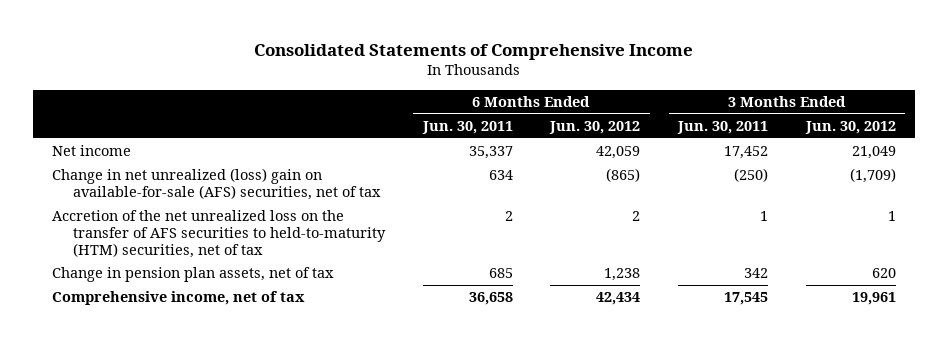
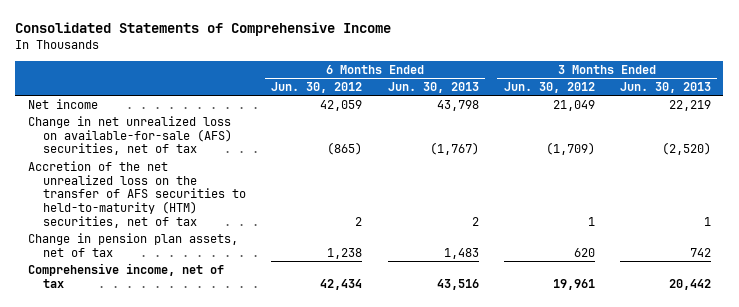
- | 6 Months Ended Jun. 30, 2011 | 6 Months Ended Jun. 30, 2012 | 3 Months Ended Jun. 30, 2011 | 3 Months Ended Jun. 30, 2012
+ | 6 Months Ended Jun. 30, 2012 | 6 Months Ended Jun. 30, 2013 | 3 Months Ended Jun. 30, 2012 | 3 Months Ended Jun. 30, 2013
- Change in net unrealized (loss) gain on available-for-sale (AFS) securities, net of tax | 634 | (865) | (250) | (1,709)
+ Change in net unrealized loss on available-for-sale (AFS) securities, net of tax | (865) | (1,767) | (1,709) | (2,520)

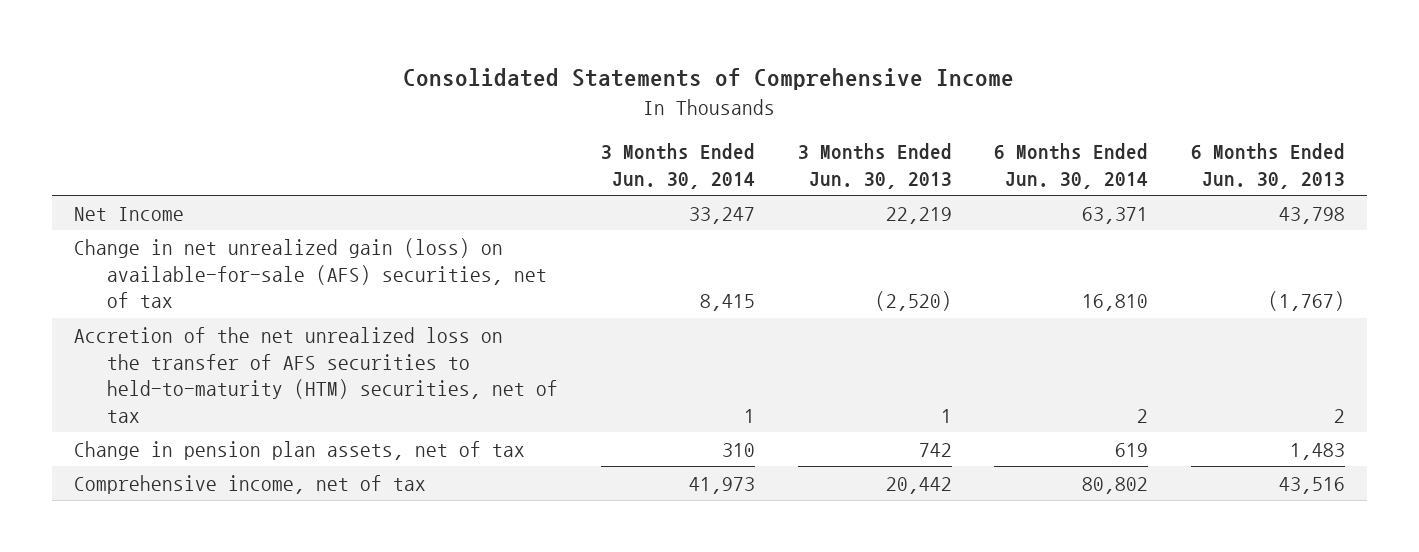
- | 6 Months Ended Jun. 30, 2012 | 6 Months Ended Jun. 30, 2013 | 3 Months Ended Jun. 30, 2012 | 3 Months Ended Jun. 30, 2013
+ | 3 Months Ended Jun. 30, 2014 | 3 Months Ended Jun. 30, 2013 | 6 Months Ended Jun. 30, 2014 | 6 Months Ended Jun. 30, 2013
- Net income | 42,059 | 43,798 | 21,049 | 22,219
- Change in net unrealized loss on available-for-sale (AFS) securities, net of tax | (865) | (1,767) | (1,709) | (2,520)
+ Net Income | 33,247 | 22,219 | 63,371 | 43,798
+ Change in net unrealized gain (loss) on available-for-sale (AFS) securities, net of tax | 8,415 | (2,520) | 16,810 | (1,767)

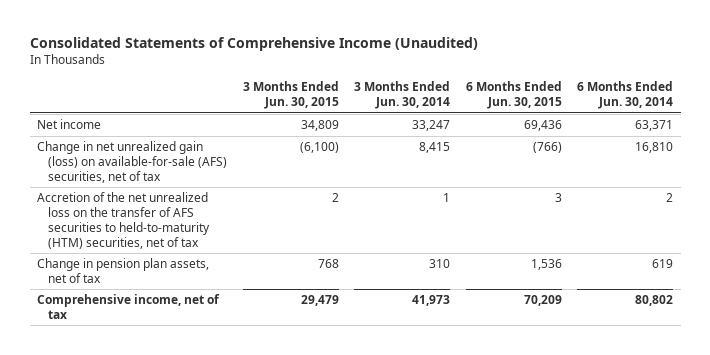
- Consolidated Statements of Comprehensive Income
+ Consolidated Statements of Comprehensive Income (Unaudited)
- | 3 Months Ended Jun. 30, 2014 | 3 Months Ended Jun. 30, 2013 | 6 Months Ended Jun. 30, 2014 | 6 Months Ended Jun. 30, 2013
+ | 3 Months Ended Jun. 30, 2015 | 3 Months Ended Jun. 30, 2014 | 6 Months Ended Jun. 30, 2015 | 6 Months Ended Jun. 30, 2014
- Net Income | 33,247 | 22,219 | 63,371 | 43,798
+ Net income | 34,809 | 33,247 | 69,436 | 63,371

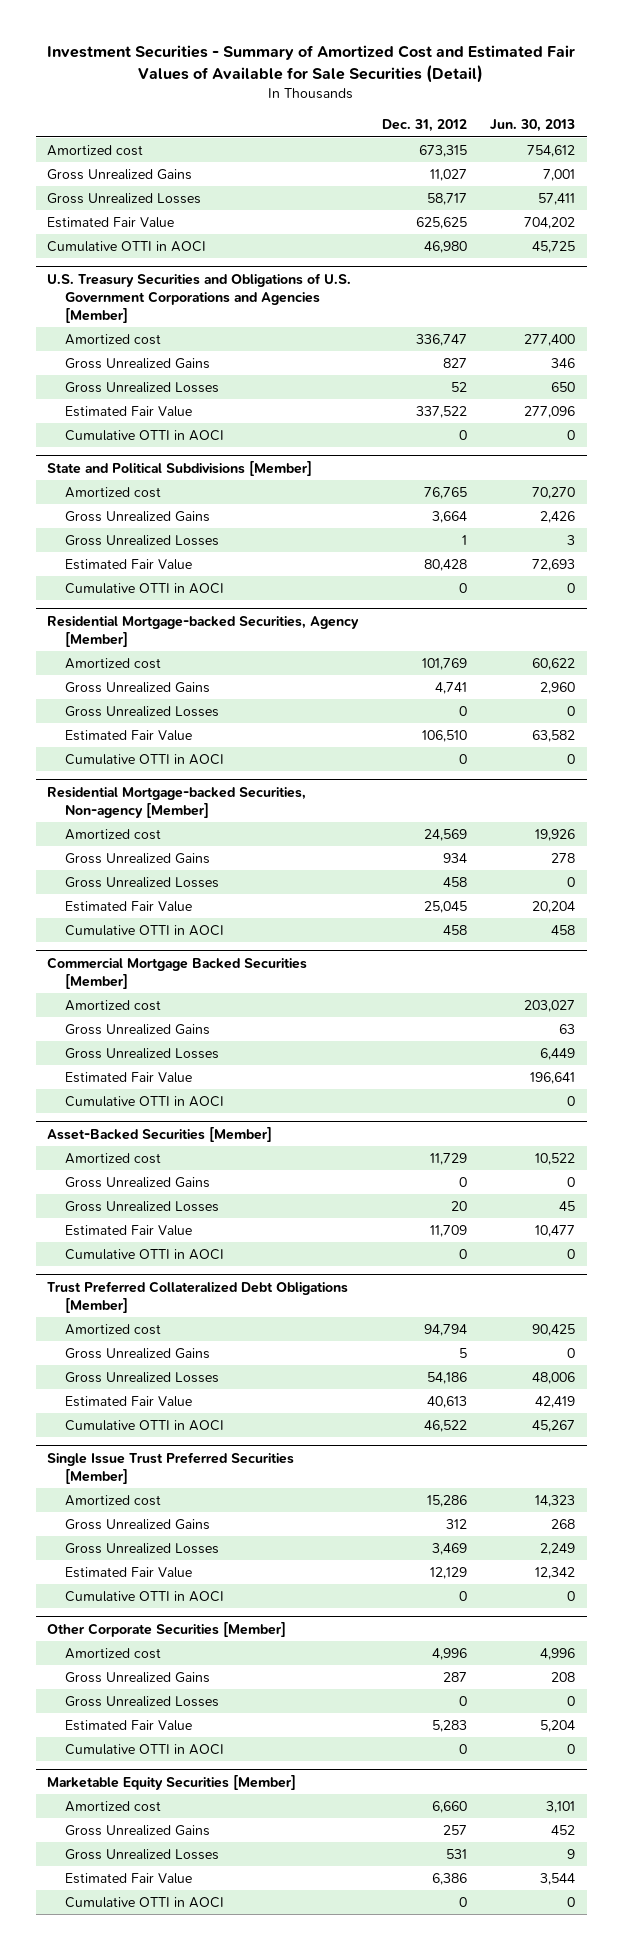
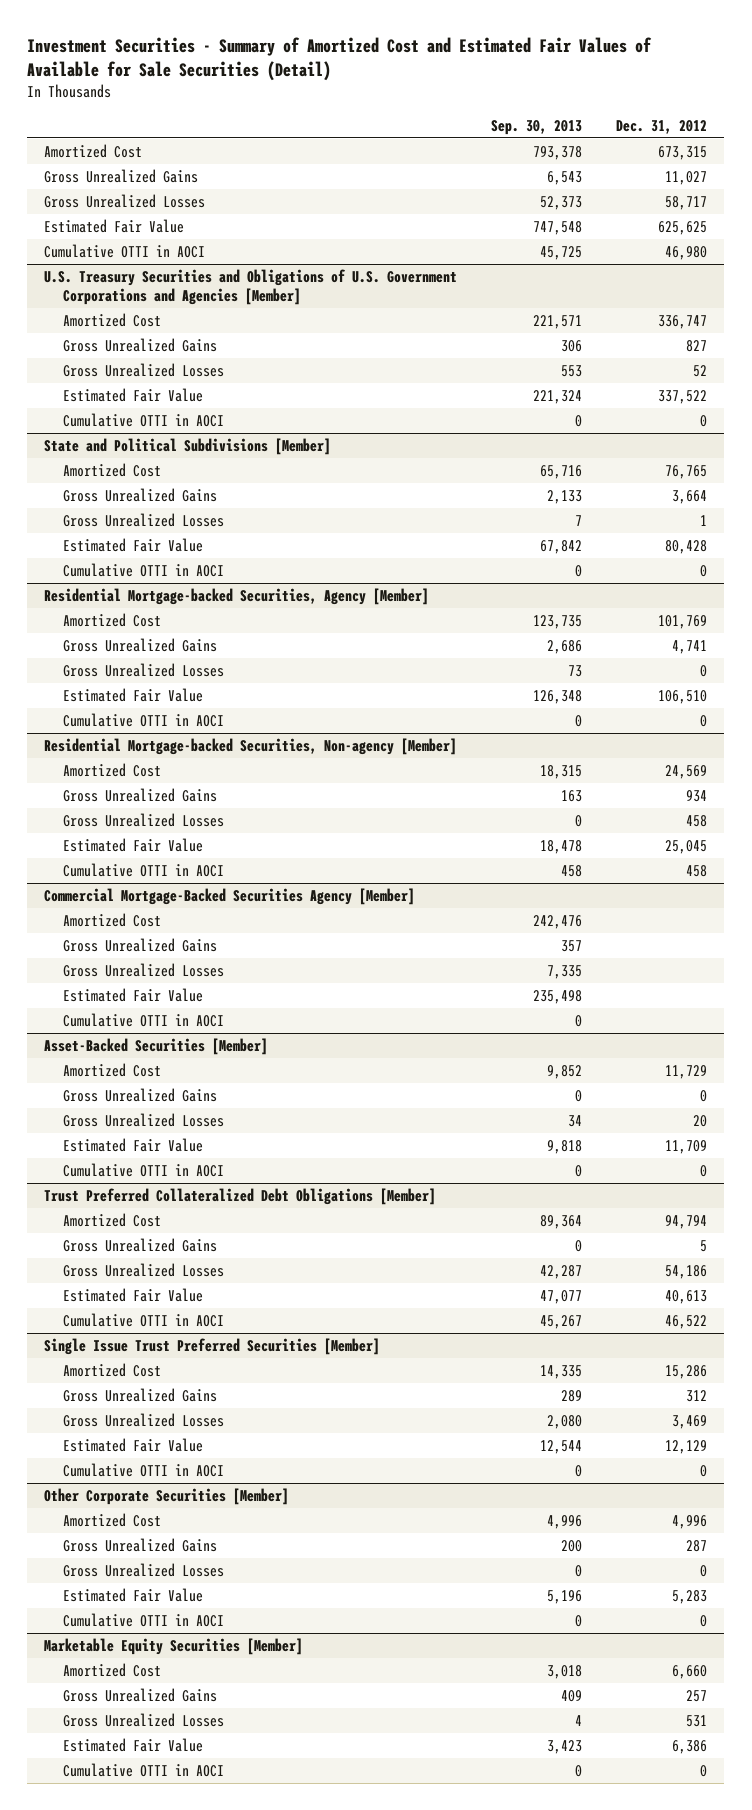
- | Dec. 31, 2012 | Jun. 30, 2013
+ | Sep. 30, 2013 | Dec. 31, 2012
- Amortized cost | 673,315 | 754,612
+ Amortized Cost | 793,378 | 673,315
@ U.S. Treasury Securities and Obligations of U.S. Government Corporations and Agencies [Member]
- Amortized cost | 336,747 | 277,400
+ Amortized Cost | 221,571 | 336,747
@ State and Political Subdivisions [Member]
- Amortized cost | 76,765 | 70,270
+ Amortized Cost | 65,716 | 76,765
@ Residential Mortgage-backed Securities, Agency [Member]
- Amortized cost | 101,769 | 60,622
+ Amortized Cost | 123,735 | 101,769
@ Residential Mortgage-backed Securities, Non-agency [Member]
- Amortized cost | 24,569 | 19,926
+ Amortized Cost | 18,315 | 24,569
- Commercial Mortgage Backed Securities [Member]
- Amortized cost | | 203,027
+ Commercial Mortgage-Backed Securities Agency [Member]
+ Amortized Cost | 242,476 |
@ Asset-Backed Securities [Member]
- Amortized cost | 11,729 | 10,522
+ Amortized Cost | 9,852 | 11,729
@ Trust Preferred Collateralized Debt Obligations [Member]
- Amortized cost | 94,794 | 90,425
+ Amortized Cost | 89,364 | 94,794
@ Single Issue Trust Preferred Securities [Member]
- Amortized cost | 15,286 | 14,323
+ Amortized Cost | 14,335 | 15,286
@ Other Corporate Securities [Member]
- Amortized cost | 4,996 | 4,996
+ Amortized Cost | 4,996 | 4,996
@ Marketable Equity Securities [Member]
- Amortized cost | 6,660 | 3,101
+ Amortized Cost | 3,018 | 6,660

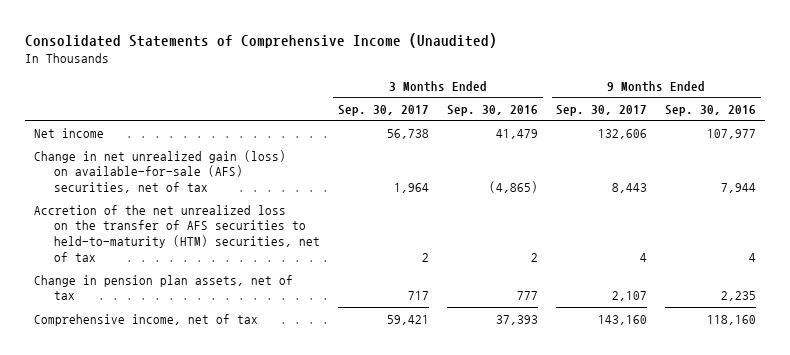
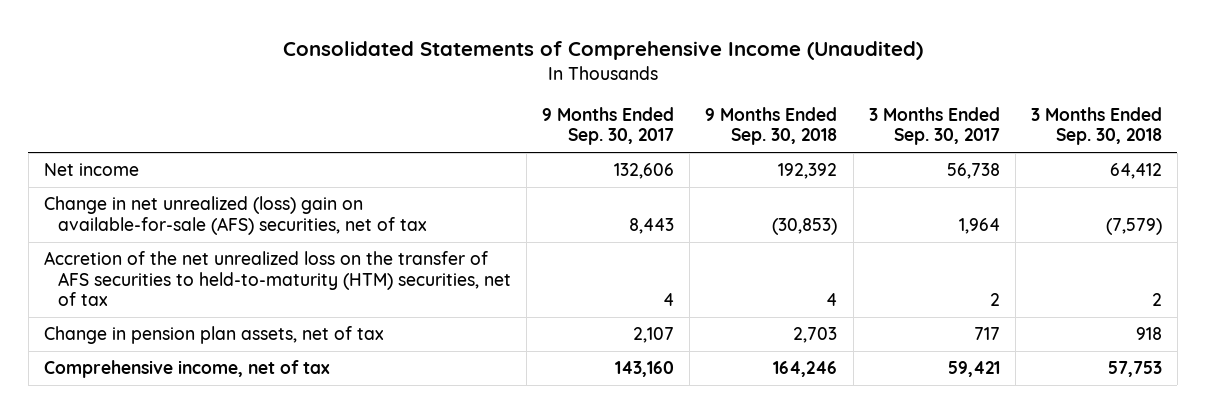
- | 3 Months Ended Sep. 30, 2017 | 3 Months Ended Sep. 30, 2016 | 9 Months Ended Sep. 30, 2017 | 9 Months Ended Sep. 30, 2016
+ | 9 Months Ended Sep. 30, 2017 | 9 Months Ended Sep. 30, 2018 | 3 Months Ended Sep. 30, 2017 | 3 Months Ended Sep. 30, 2018
- Change in net unrealized gain (loss) on available-for-sale (AFS) securities, net of tax | 1,964 | (4,865) | 8,443 | 7,944
+ Change in net unrealized (loss) gain on available-for-sale (AFS) securities, net of tax | 8,443 | (30,853) | 1,964 | (7,579)

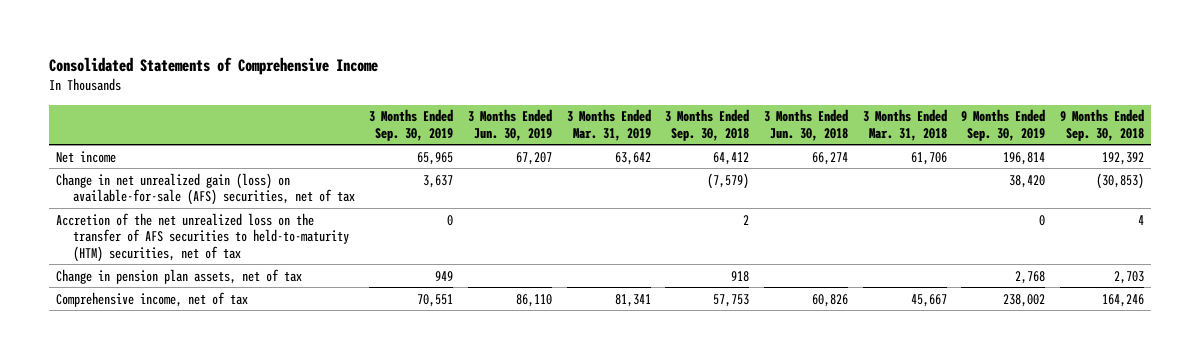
- Consolidated Statements of Comprehensive Income (Unaudited)
+ Consolidated Statements of Comprehensive Income
- | 9 Months Ended Sep. 30, 2017 | 9 Months Ended Sep. 30, 2018 | 3 Months Ended Sep. 30, 2017 | 3 Months Ended Sep. 30, 2018
+ | 3 Months Ended Sep. 30, 2019 | 3 Months Ended Jun. 30, 2019 | 3 Months Ended Mar. 31, 2019 | 3 Months Ended Sep. 30, 2018 | 3 Months Ended Jun. 30, 2018 | 3 Months Ended Mar. 31, 2018 | 9 Months Ended Sep. 30, 2019 | 9 Months Ended Sep. 30, 2018
- Change in net unrealized (loss) gain on available-for-sale (AFS) securities, net of tax | 8,443 | (30,853) | 1,964 | (7,579)
+ Change in net unrealized gain (loss) on available-for-sale (AFS) securities, net of tax | 3,637 | | | (7,579) | | | 38,420 | (30,853)

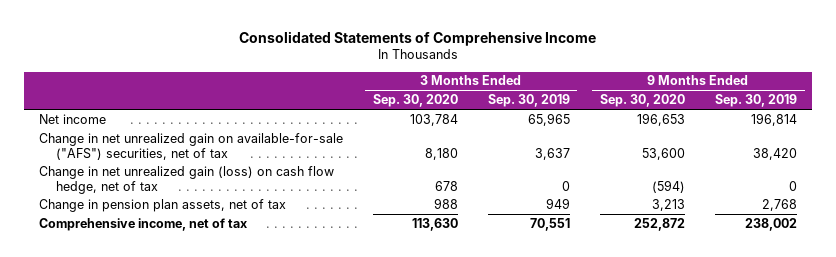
- | 3 Months Ended Sep. 30, 2019 | 3 Months Ended Jun. 30, 2019 | 3 Months Ended Mar. 31, 2019 | 3 Months Ended Sep. 30, 2018 | 3 Months Ended Jun. 30, 2018 | 3 Months Ended Mar. 31, 2018 | 9 Months Ended Sep. 30, 2019 | 9 Months Ended Sep. 30, 2018
+ | 3 Months Ended Sep. 30, 2020 | 3 Months Ended Sep. 30, 2019 | 9 Months Ended Sep. 30, 2020 | 9 Months Ended Sep. 30, 2019
- Change in net unrealized gain (loss) on available-for-sale (AFS) securities, net of tax | 3,637 | | | (7,579) | | | 38,420 | (30,853)
- Accretion of the net unrealized loss on the transfer of AFS securities to held-to-maturity (HTM) securities, net of tax | 0 | | | 2 | | | 0 | 4
+ Change in net unrealized gain on available-for-sale ("AFS") securities, net of tax | 8,180 | 3,637 | 53,600 | 38,420
+ Change in net unrealized gain (loss) on cash flow hedge, net of tax | 678 | 0 | (594) | 0

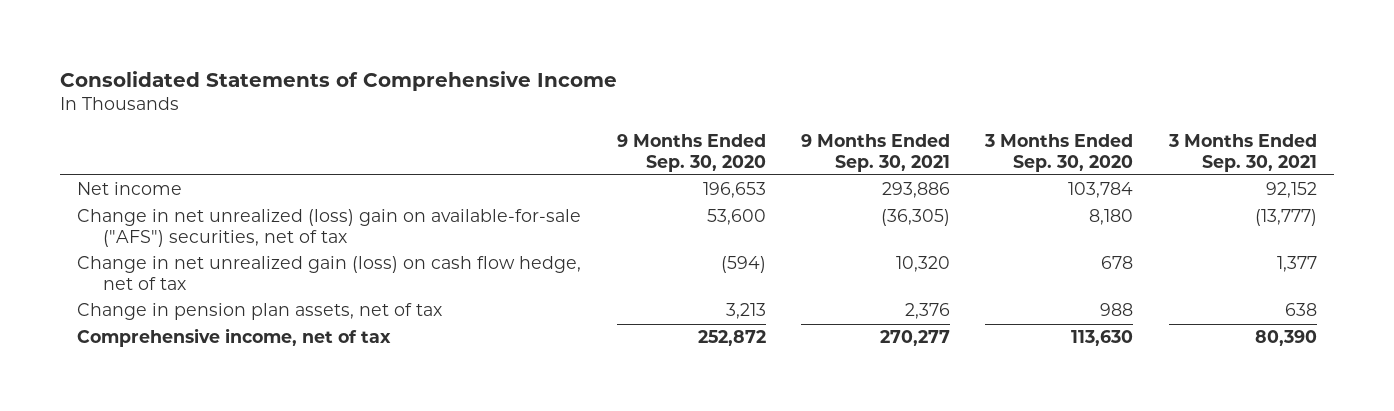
- | 3 Months Ended Sep. 30, 2020 | 3 Months Ended Sep. 30, 2019 | 9 Months Ended Sep. 30, 2020 | 9 Months Ended Sep. 30, 2019
+ | 9 Months Ended Sep. 30, 2020 | 9 Months Ended Sep. 30, 2021 | 3 Months Ended Sep. 30, 2020 | 3 Months Ended Sep. 30, 2021
- Change in net unrealized gain on available-for-sale ("AFS") securities, net of tax | 8,180 | 3,637 | 53,600 | 38,420
+ Change in net unrealized (loss) gain on available-for-sale ("AFS") securities, net of tax | 53,600 | (36,305) | 8,180 | (13,777)

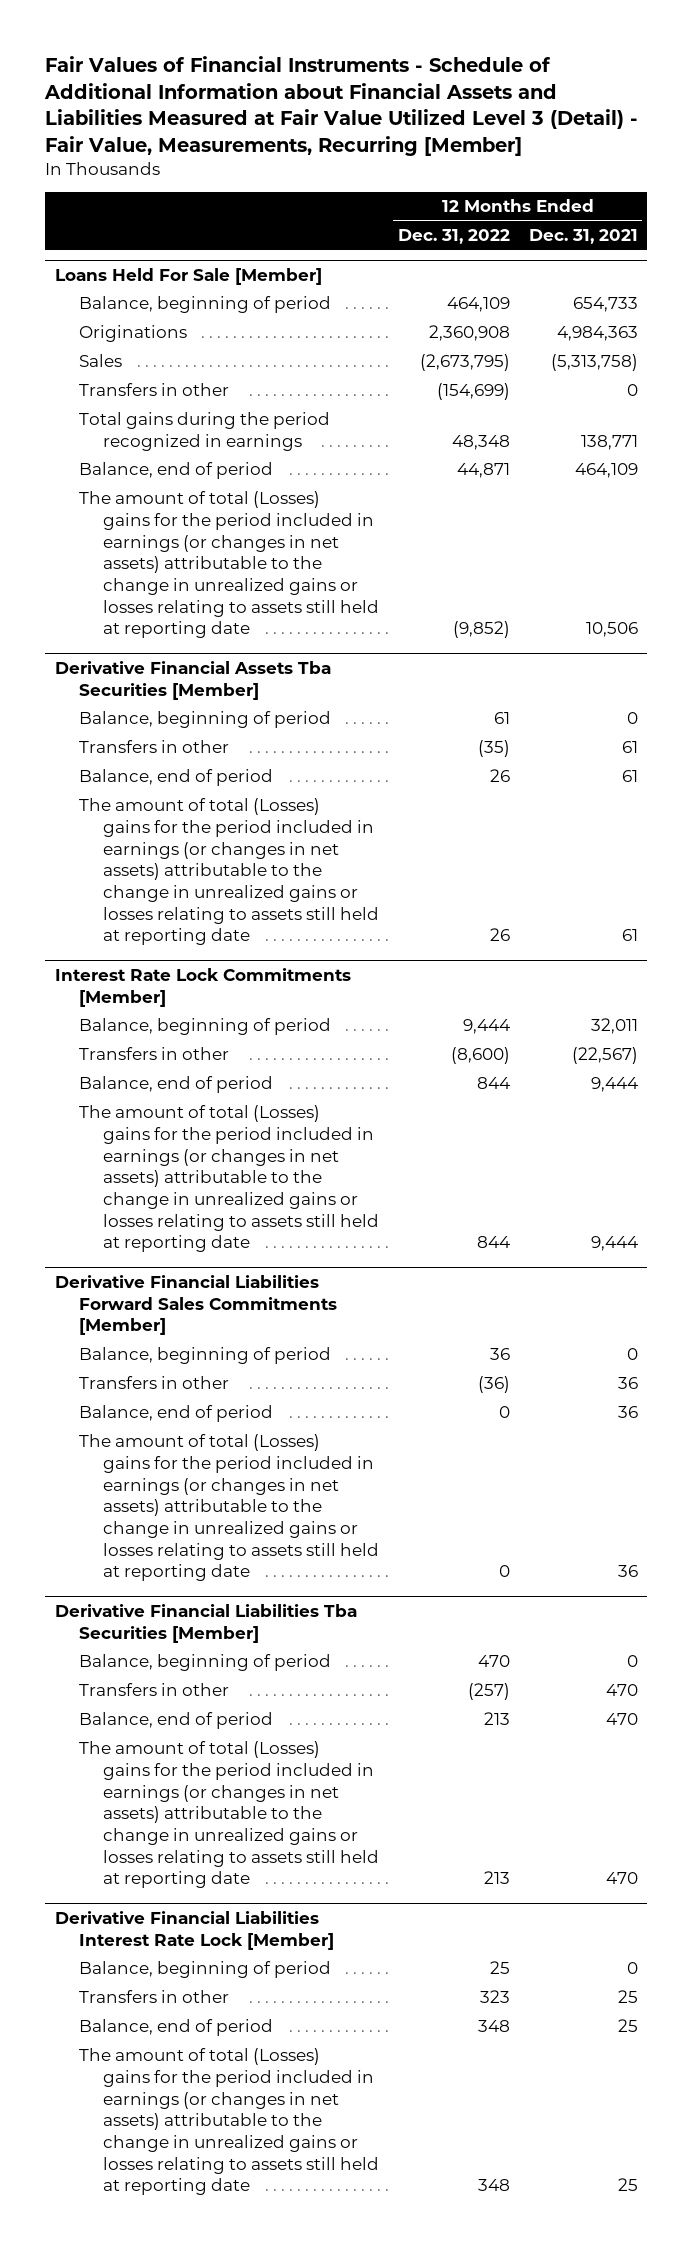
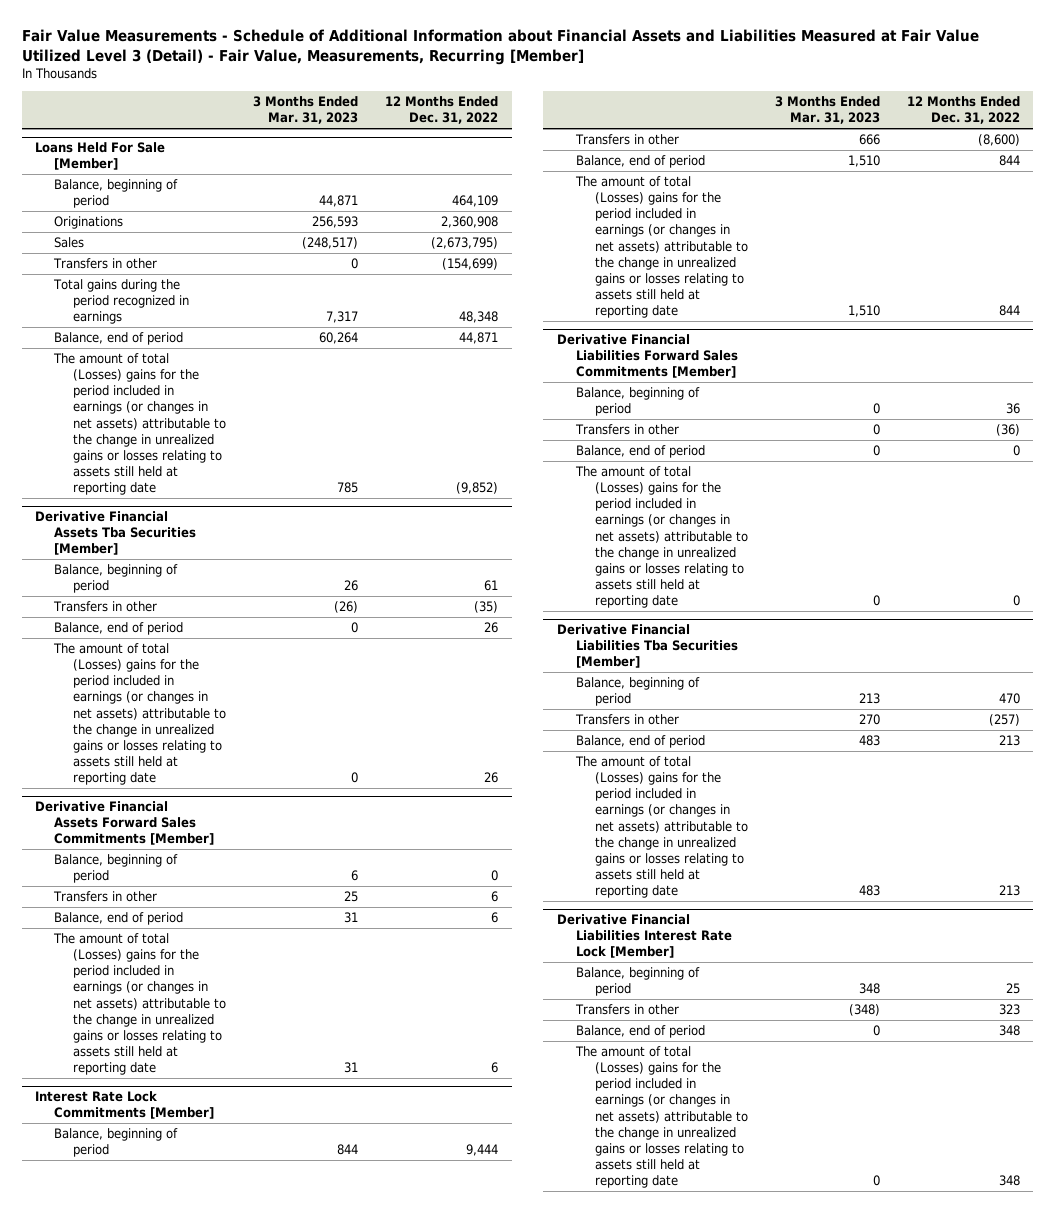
- Fair Values of Financial Instruments - Schedule of Additional Information about Financial Assets and Liabilities Measured at Fair Value Utilized Level 3 (Detail) - Fair Value, Measurements, Recurring [Member]
+ Fair Value Measurements - Schedule of Additional Information about Financial Assets and Liabilities Measured at Fair Value Utilized Level 3 (Detail) - Fair Value, Measurements, Recurring [Member]
- | 12 Months Ended Dec. 31, 2022 | 12 Months Ended Dec. 31, 2021
+ | 3 Months Ended Mar. 31, 2023 | 12 Months Ended Dec. 31, 2022
+ Derivative Financial Assets Forward Sales Commitments [Member]
+ Balance, beginning of period | 6 | 0
+ Transfers in other | 25 | 6
+ Balance, end of period | 31 | 6
+ The amount of total (Losses) gains for the period included in earnings (or changes in net assets) attributable to the change in unrealized gains or losses relating to assets still held at reporting date | 31 | 6

